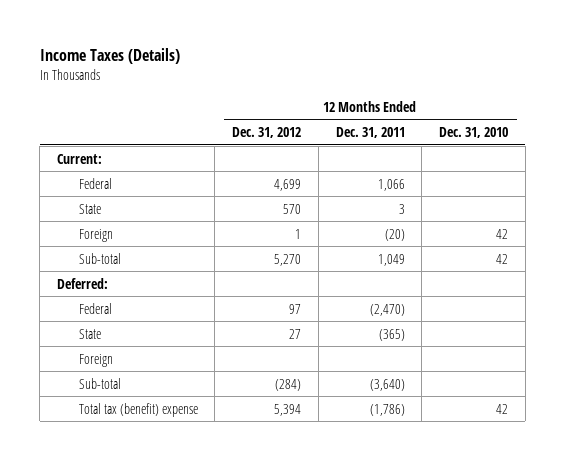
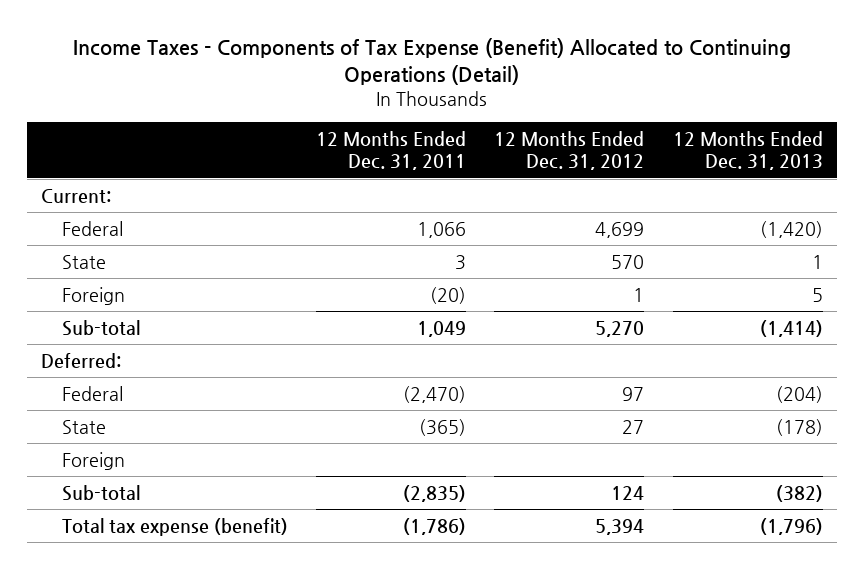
- Income Taxes (Details)
+ Income Taxes - Components of Tax Expense (Benefit) Allocated to Continuing Operations (Detail)
- | 12 Months Ended Dec. 31, 2012 | 12 Months Ended Dec. 31, 2011 | 12 Months Ended Dec. 31, 2010
+ | 12 Months Ended Dec. 31, 2011 | 12 Months Ended Dec. 31, 2012 | 12 Months Ended Dec. 31, 2013
- Sub-total | (284) | (3,640) |
- Total tax (benefit) expense | 5,394 | (1,786) | 42
+ Sub-total | (2,835) | 124 | (382)
+ Total tax expense (benefit) | (1,786) | 5,394 | (1,796)

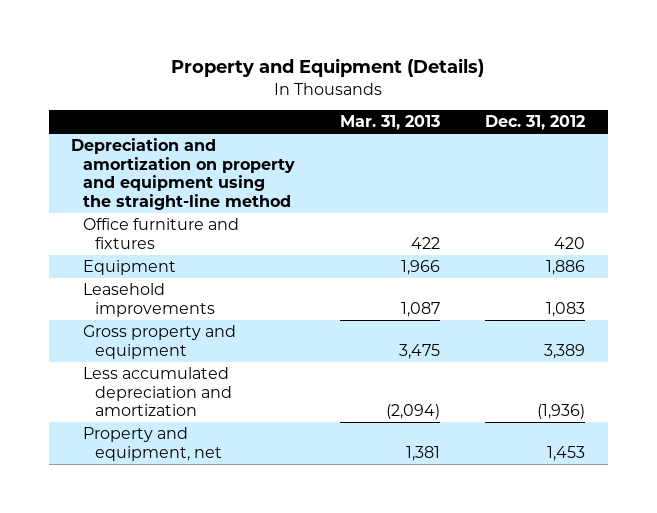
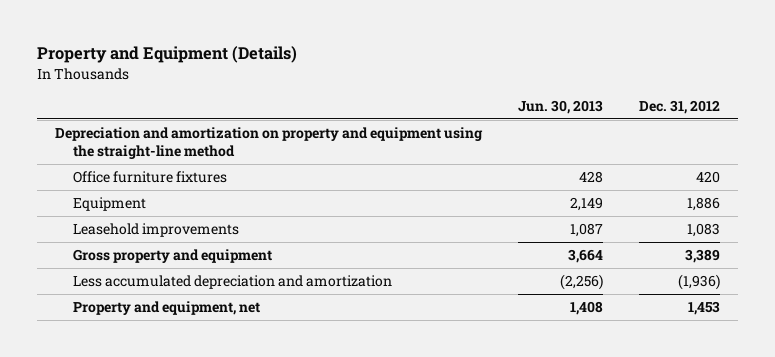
- | Mar. 31, 2013 | Dec. 31, 2012
+ | Jun. 30, 2013 | Dec. 31, 2012
- Office furniture and fixtures | 422 | 420
+ Office furniture fixtures | 428 | 420

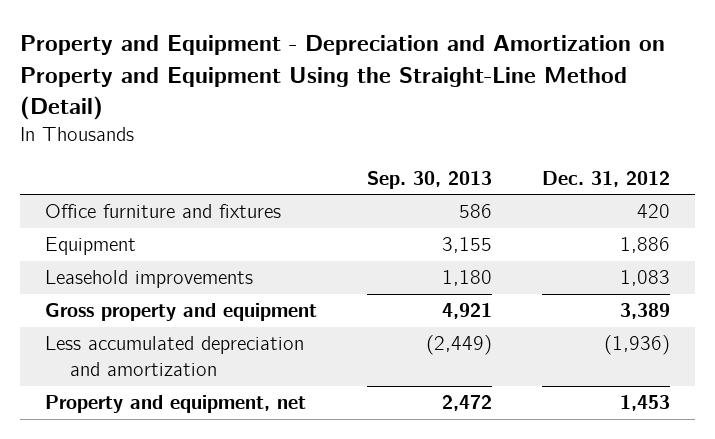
- Property and Equipment (Details)
+ Property and Equipment - Depreciation and Amortization on Property and Equipment Using the Straight-Line Method (Detail)
- | Jun. 30, 2013 | Dec. 31, 2012
+ | Sep. 30, 2013 | Dec. 31, 2012
- Depreciation and amortization on property and equipment using the straight-line method
- Office furniture fixtures | 428 | 420
+ Office furniture and fixtures | 586 | 420

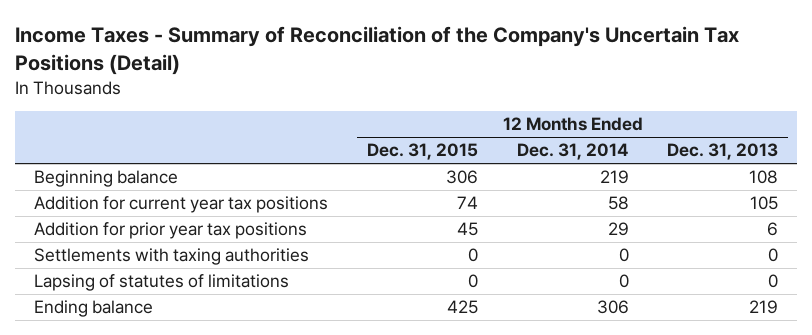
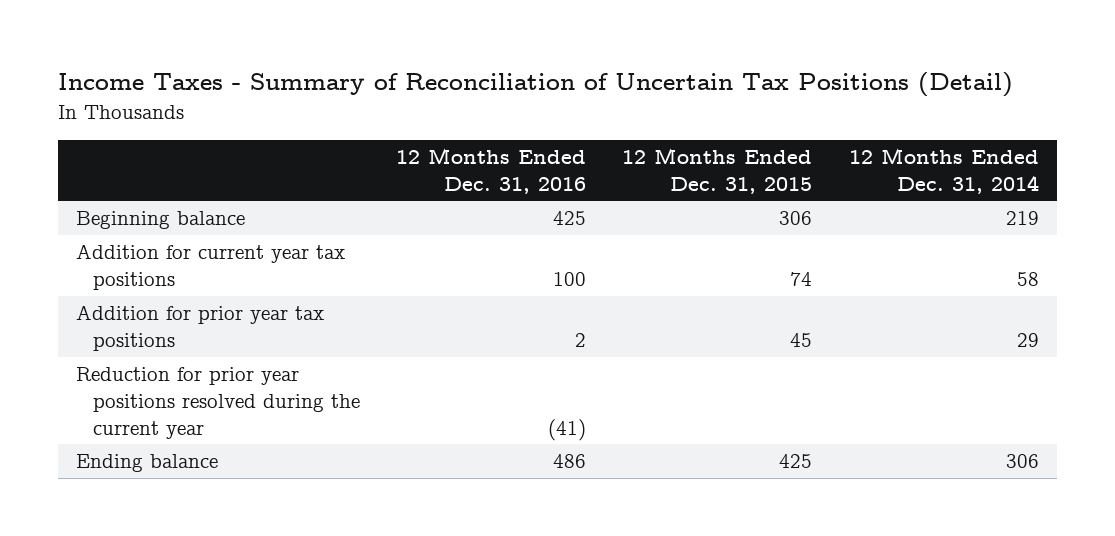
- Income Taxes - Summary of Reconciliation of the Company's Uncertain Tax Positions (Detail)
+ Income Taxes - Summary of Reconciliation of Uncertain Tax Positions (Detail)
- | 12 Months Ended Dec. 31, 2015 | 12 Months Ended Dec. 31, 2014 | 12 Months Ended Dec. 31, 2013
+ | 12 Months Ended Dec. 31, 2016 | 12 Months Ended Dec. 31, 2015 | 12 Months Ended Dec. 31, 2014
- Settlements with taxing authorities | 0 | 0 | 0
- Lapsing of statutes of limitations | 0 | 0 | 0
+ Reduction for prior year positions resolved during the current year | (41) | |

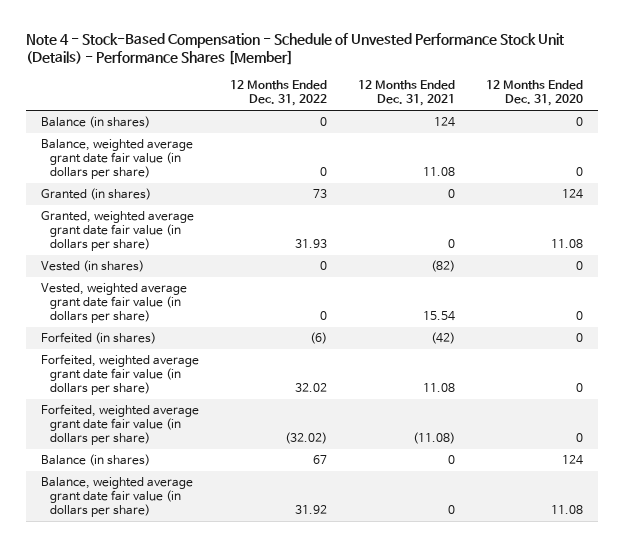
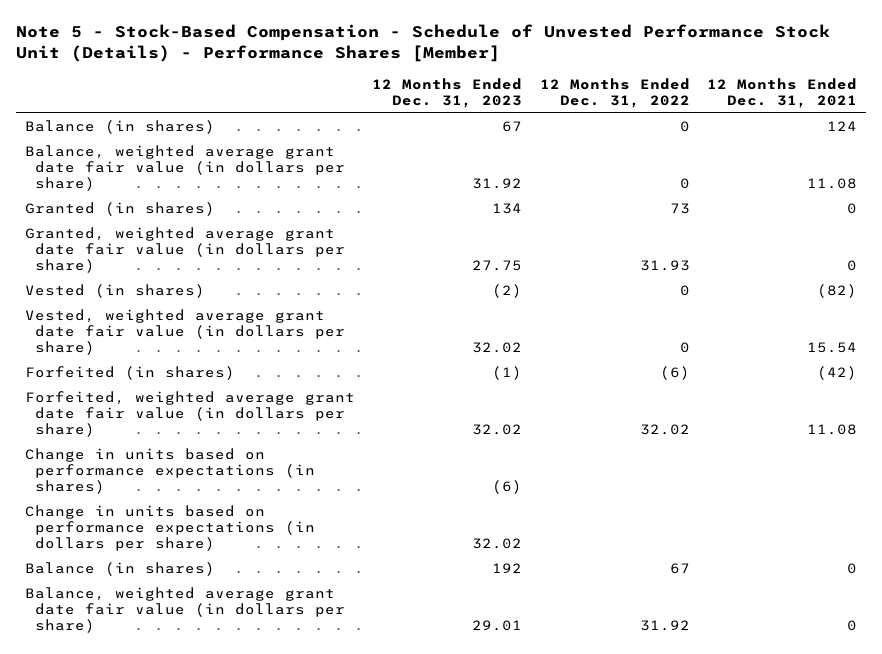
- Note 4 - Stock-Based Compensation - Schedule of Unvested Performance Stock Unit (Details) - Performance Shares [Member]
+ Note 5 - Stock-Based Compensation - Schedule of Unvested Performance Stock Unit (Details) - Performance Shares [Member]
- | 12 Months Ended Dec. 31, 2022 | 12 Months Ended Dec. 31, 2021 | 12 Months Ended Dec. 31, 2020
+ | 12 Months Ended Dec. 31, 2023 | 12 Months Ended Dec. 31, 2022 | 12 Months Ended Dec. 31, 2021
- Forfeited, weighted average grant date fair value (in dollars per share) | (32.02) | (11.08) | 0
+ Change in units based on performance expectations (in shares) | (6) | |
+ Change in units based on performance expectations (in dollars per share) | 32.02 | |

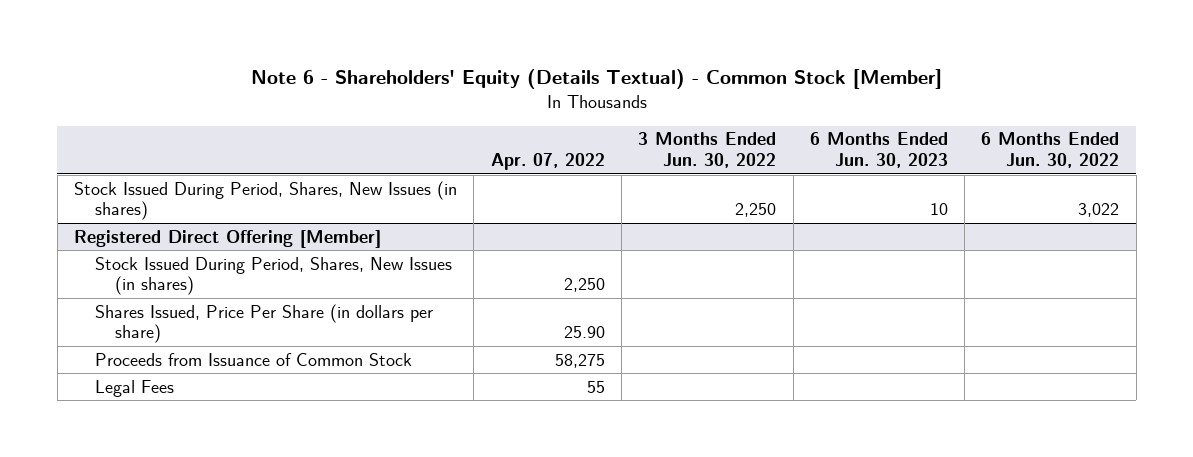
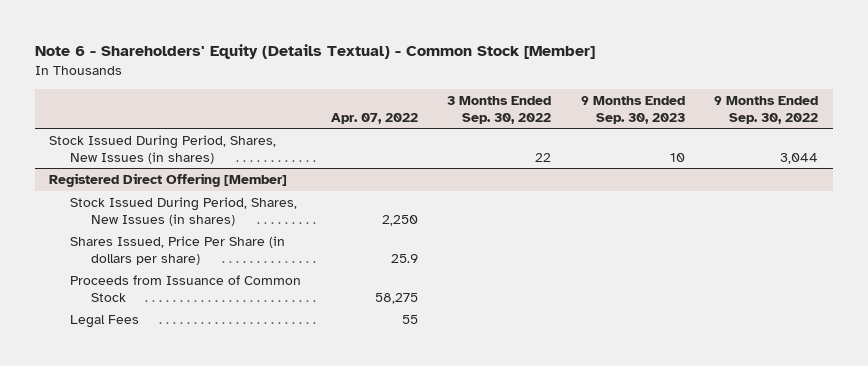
- | Apr. 07, 2022 | 3 Months Ended Jun. 30, 2022 | 6 Months Ended Jun. 30, 2023 | 6 Months Ended Jun. 30, 2022
+ | Apr. 07, 2022 | 3 Months Ended Sep. 30, 2022 | 9 Months Ended Sep. 30, 2023 | 9 Months Ended Sep. 30, 2022
@ Registered Direct Offering [Member]
- Shares Issued, Price Per Share (in dollars per share) | 25.90 | | |
+ Shares Issued, Price Per Share (in dollars per share) | 25.9 | | |

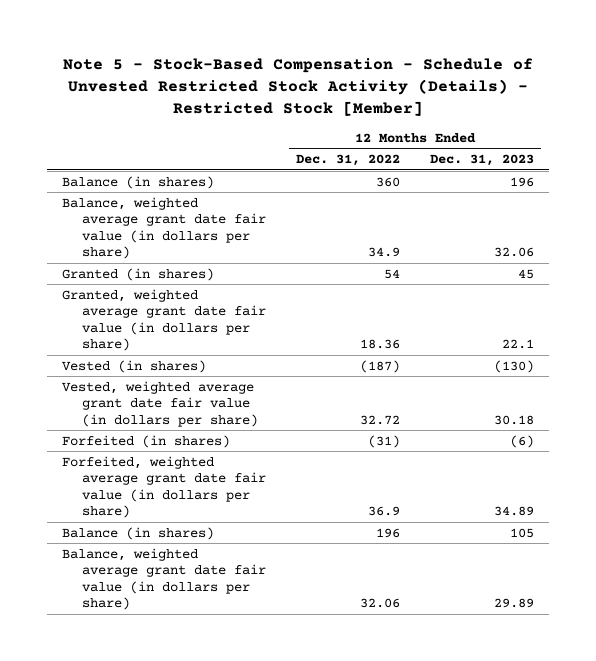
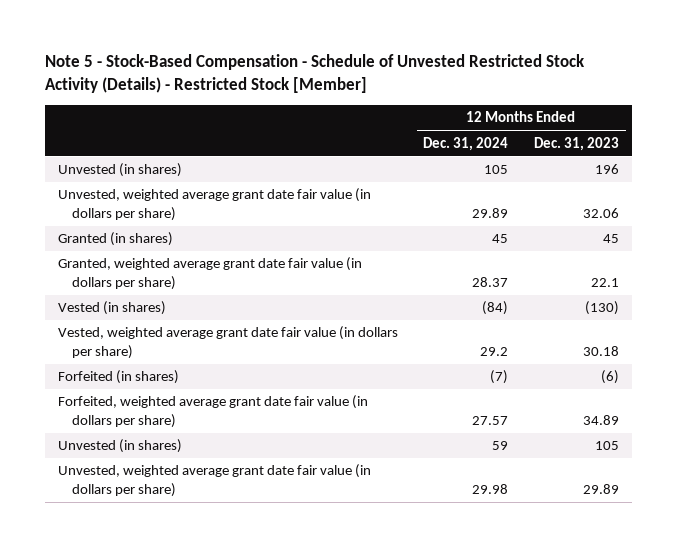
- | 12 Months Ended Dec. 31, 2022 | 12 Months Ended Dec. 31, 2023
+ | 12 Months Ended Dec. 31, 2024 | 12 Months Ended Dec. 31, 2023
- Balance (in shares) | 360 | 196
- Balance, weighted average grant date fair value (in dollars per share) | 34.9 | 32.06
+ Unvested (in shares) | 105 | 196
+ Unvested, weighted average grant date fair value (in dollars per share) | 29.89 | 32.06
- Balance (in shares) | 196 | 105
- Balance, weighted average grant date fair value (in dollars per share) | 32.06 | 29.89
+ Unvested (in shares) | 59 | 105
+ Unvested, weighted average grant date fair value (in dollars per share) | 29.98 | 29.89

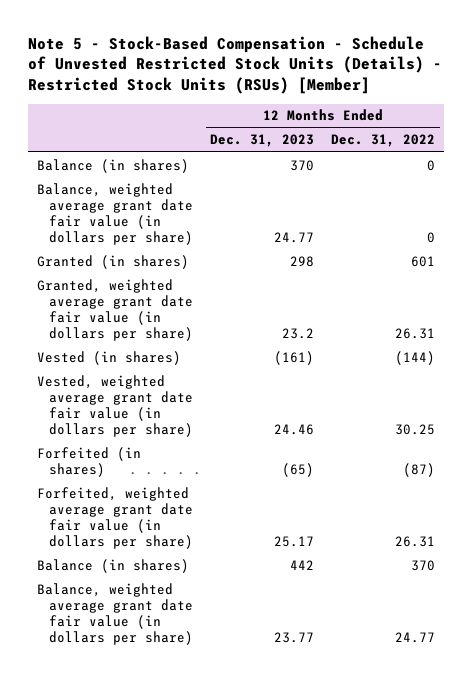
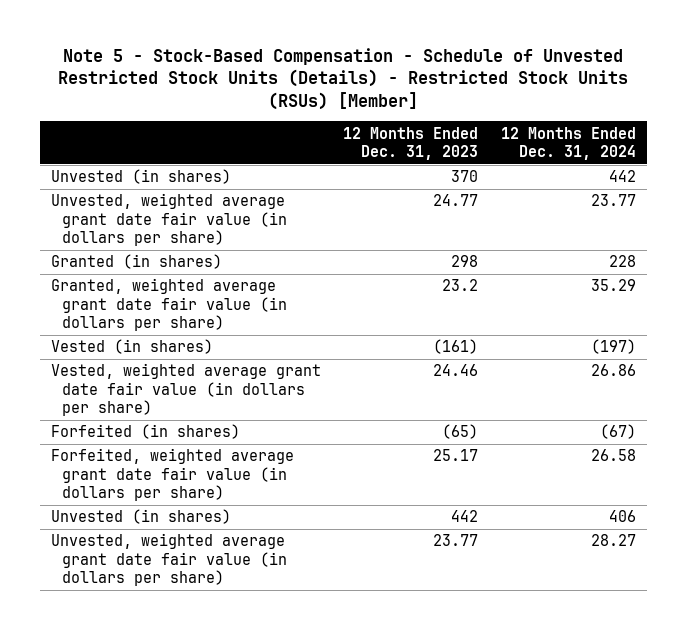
- | 12 Months Ended Dec. 31, 2023 | 12 Months Ended Dec. 31, 2022
+ | 12 Months Ended Dec. 31, 2023 | 12 Months Ended Dec. 31, 2024
- Balance (in shares) | 370 | 0
- Balance, weighted average grant date fair value (in dollars per share) | 24.77 | 0
+ Unvested (in shares) | 370 | 442
+ Unvested, weighted average grant date fair value (in dollars per share) | 24.77 | 23.77
- Balance (in shares) | 442 | 370
- Balance, weighted average grant date fair value (in dollars per share) | 23.77 | 24.77
+ Unvested (in shares) | 442 | 406
+ Unvested, weighted average grant date fair value (in dollars per share) | 23.77 | 28.27

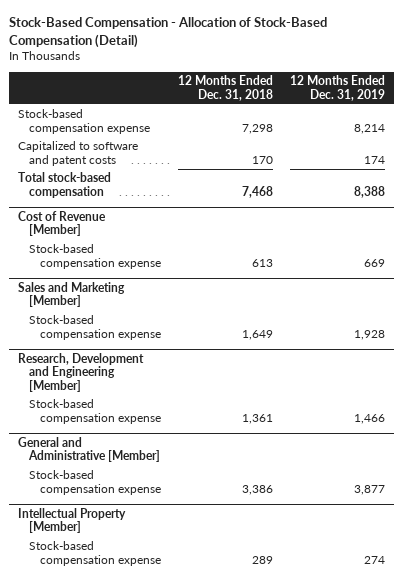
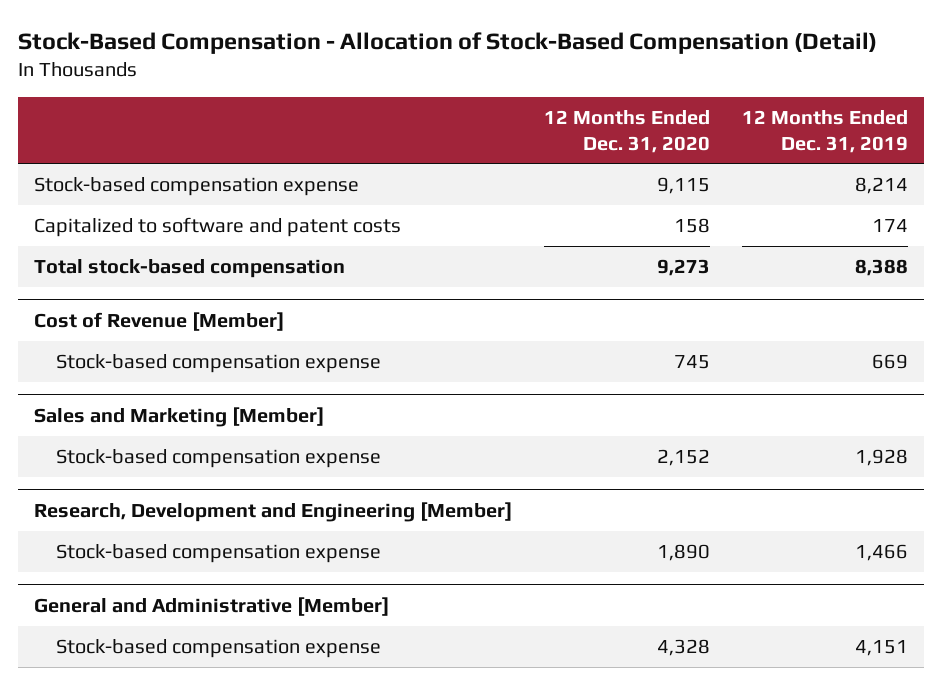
- | 12 Months Ended Dec. 31, 2018 | 12 Months Ended Dec. 31, 2019
+ | 12 Months Ended Dec. 31, 2020 | 12 Months Ended Dec. 31, 2019
@ General and Administrative [Member]
- Stock-based compensation expense | 3,386 | 3,877
- Intellectual Property [Member]
- Stock-based compensation expense | 289 | 274
@ General and Administrative [Member]
+ Stock-based compensation expense | 4,328 | 4,151

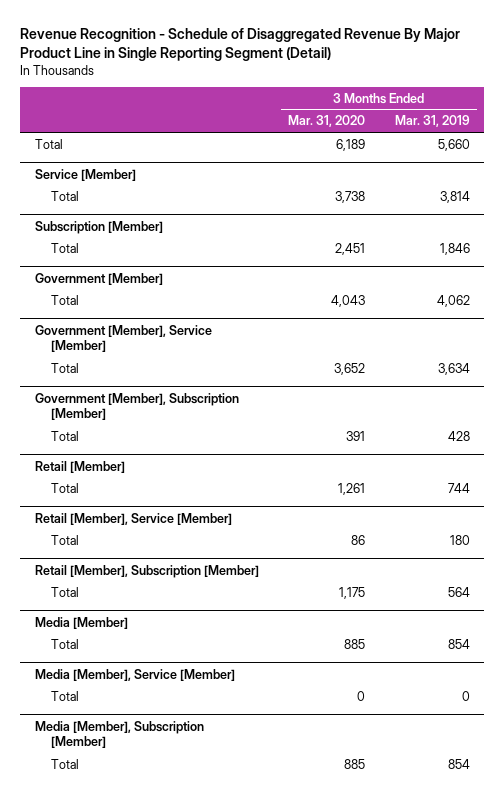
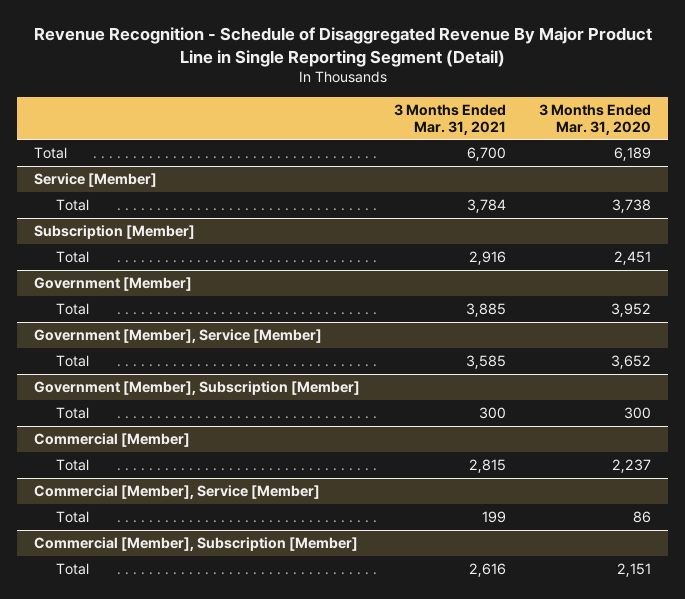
- | 3 Months Ended Mar. 31, 2020 | 3 Months Ended Mar. 31, 2019
+ | 3 Months Ended Mar. 31, 2021 | 3 Months Ended Mar. 31, 2020
@ Government [Member]
- Total | 4,043 | 4,062
+ Total | 3,885 | 3,952
@ Government [Member], Subscription [Member]
- Total | 391 | 428
- Retail [Member]
- Total | 1,261 | 744
- Retail [Member], Service [Member]
@ Government [Member], Subscription [Member]
+ Total | 300 | 300
+ Commercial [Member]
+ Total | 2,815 | 2,237
+ Commercial [Member], Service [Member]
- Retail [Member], Subscription [Member]
- Total | 1,175 | 564
- Media [Member]
- Total | 885 | 854
- Media [Member], Service [Member]
- Total | 0 | 0
- Media [Member], Subscription [Member]
- Total | 885 | 854
+ Commercial [Member], Subscription [Member]
+ Total | 2,616 | 2,151

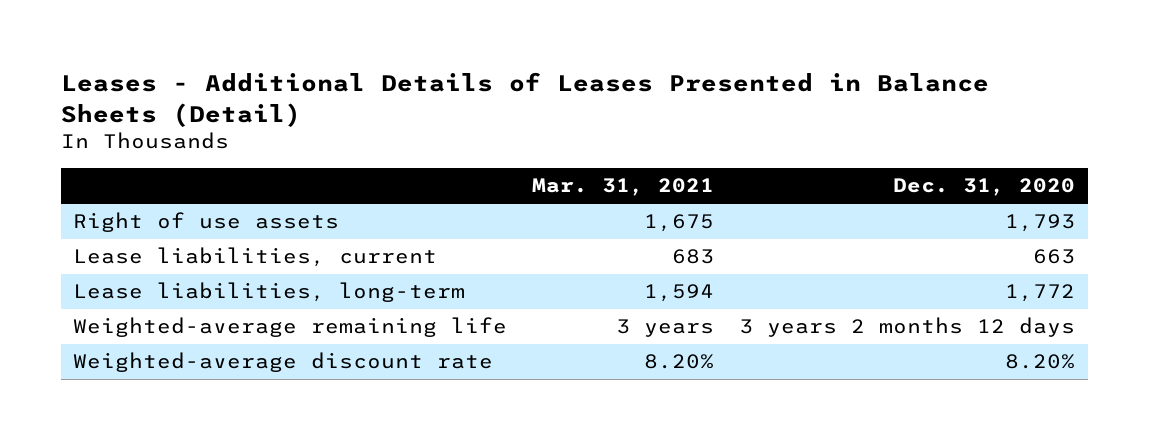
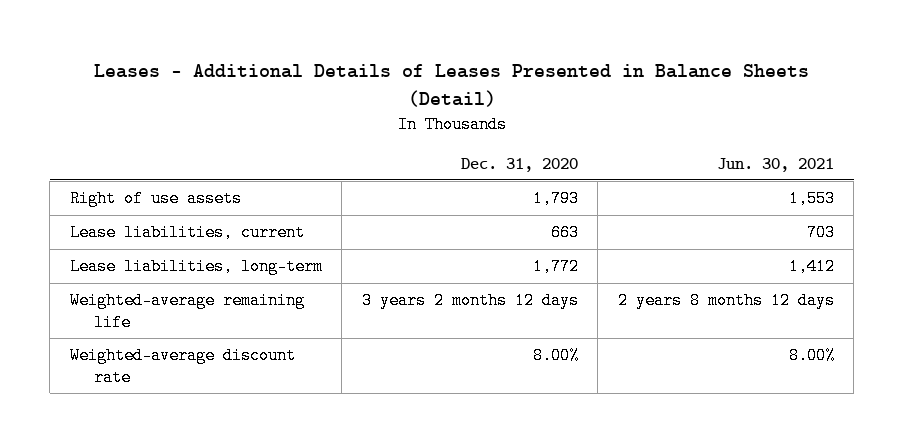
- | Mar. 31, 2021 | Dec. 31, 2020
+ | Dec. 31, 2020 | Jun. 30, 2021
- Weighted-average discount rate | 8.20% | 8.20%
+ Weighted-average discount rate | 8.00% | 8.00%

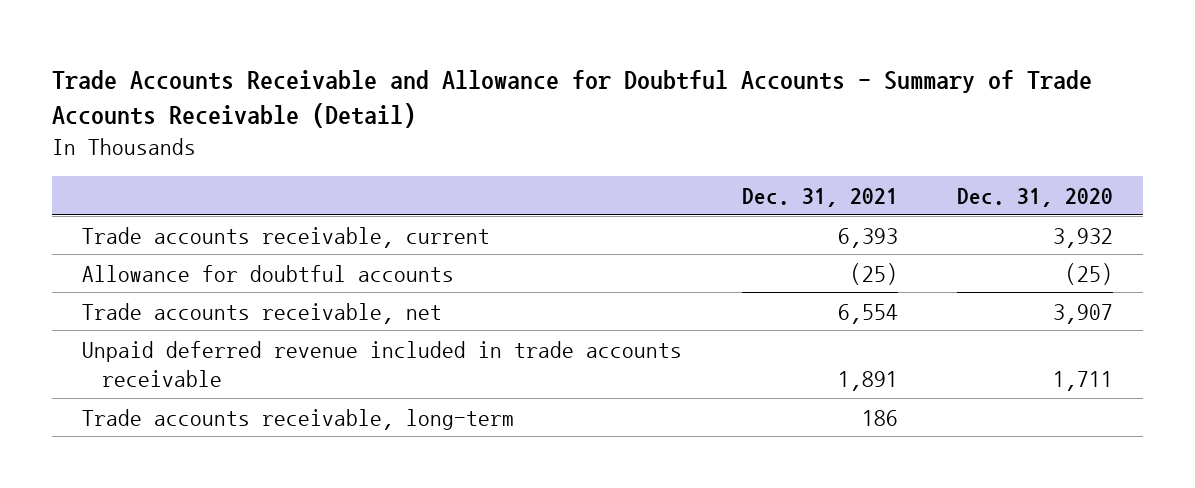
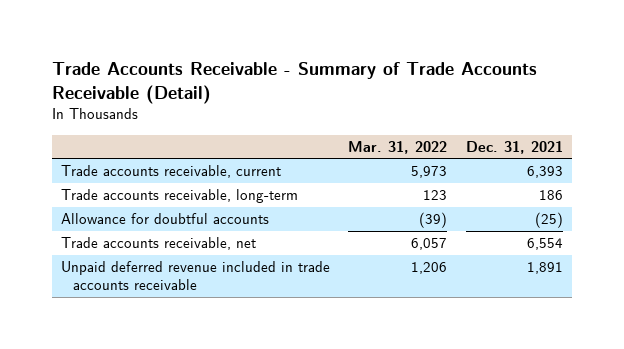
- Trade Accounts Receivable and Allowance for Doubtful Accounts - Summary of Trade Accounts Receivable (Detail)
+ Trade Accounts Receivable - Summary of Trade Accounts Receivable (Detail)
- | Dec. 31, 2021 | Dec. 31, 2020
+ | Mar. 31, 2022 | Dec. 31, 2021
moved up: Trade accounts receivable, long-term | 123 | 186

